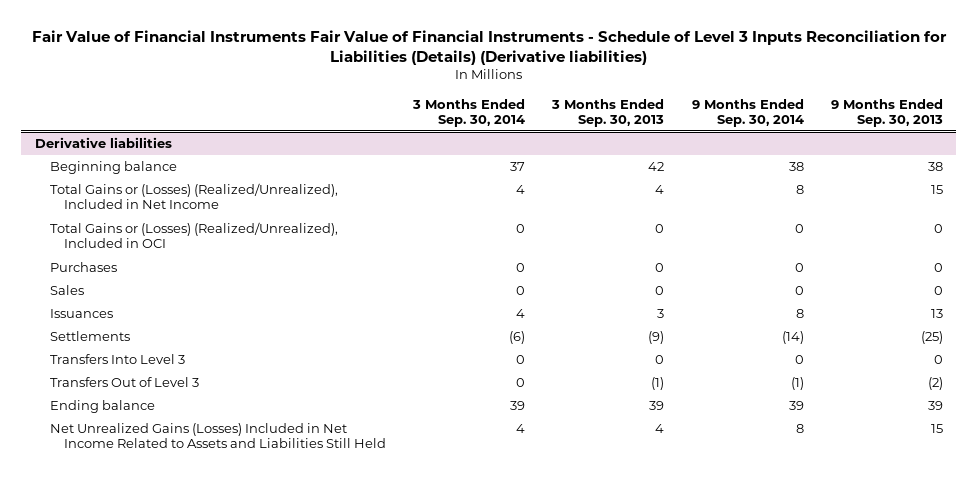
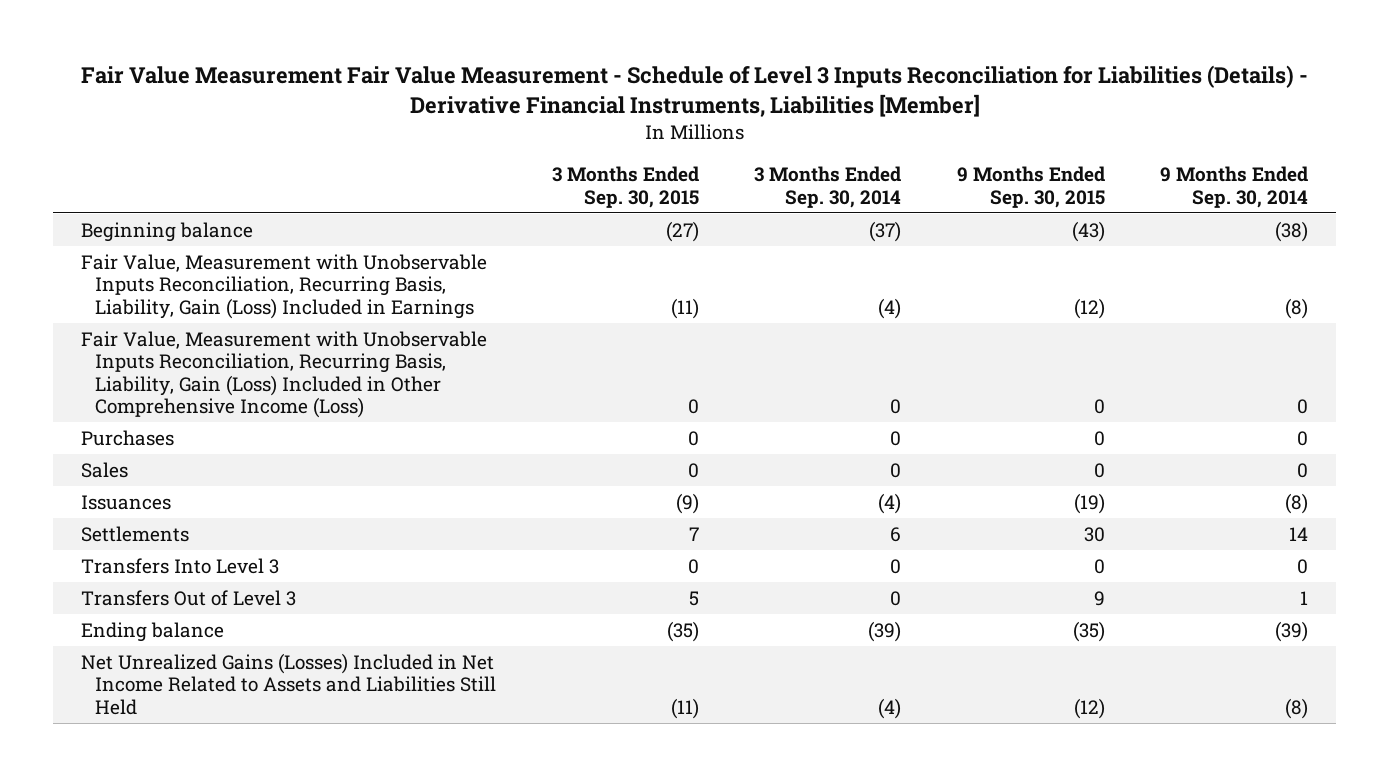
- Fair Value of Financial Instruments Fair Value of Financial Instruments - Schedule of Level 3 Inputs Reconciliation for Liabilities (Details) (Derivative liabilities)
+ Fair Value Measurement Fair Value Measurement - Schedule of Level 3 Inputs Reconciliation for Liabilities (Details) - Derivative Financial Instruments, Liabilities [Member]
- | 3 Months Ended Sep. 30, 2014 | 3 Months Ended Sep. 30, 2013 | 9 Months Ended Sep. 30, 2014 | 9 Months Ended Sep. 30, 2013
+ | 3 Months Ended Sep. 30, 2015 | 3 Months Ended Sep. 30, 2014 | 9 Months Ended Sep. 30, 2015 | 9 Months Ended Sep. 30, 2014
- Derivative liabilities
- Beginning balance | 37 | 42 | 38 | 38
- Total Gains or (Losses) (Realized/Unrealized), Included in Net Income | 4 | 4 | 8 | 15
- Total Gains or (Losses) (Realized/Unrealized), Included in OCI | 0 | 0 | 0 | 0
+ Beginning balance | (27) | (37) | (43) | (38)
+ Fair Value, Measurement with Unobservable Inputs Reconciliation, Recurring Basis, Liability, Gain (Loss) Included in Earnings | (11) | (4) | (12) | (8)
+ Fair Value, Measurement with Unobservable Inputs Reconciliation, Recurring Basis, Liability, Gain (Loss) Included in Other Comprehensive Income (Loss) | 0 | 0 | 0 | 0
- Issuances | 4 | 3 | 8 | 13
- Settlements | (6) | (9) | (14) | (25)
+ Issuances | (9) | (4) | (19) | (8)
+ Settlements | 7 | 6 | 30 | 14
- Transfers Out of Level 3 | 0 | (1) | (1) | (2)
- Ending balance | 39 | 39 | 39 | 39
- Net Unrealized Gains (Losses) Included in Net Income Related to Assets and Liabilities Still Held | 4 | 4 | 8 | 15
+ Transfers Out of Level 3 | 5 | 0 | 9 | 1
+ Ending balance | (35) | (39) | (35) | (39)
+ Net Unrealized Gains (Losses) Included in Net Income Related to Assets and Liabilities Still Held | (11) | (4) | (12) | (8)

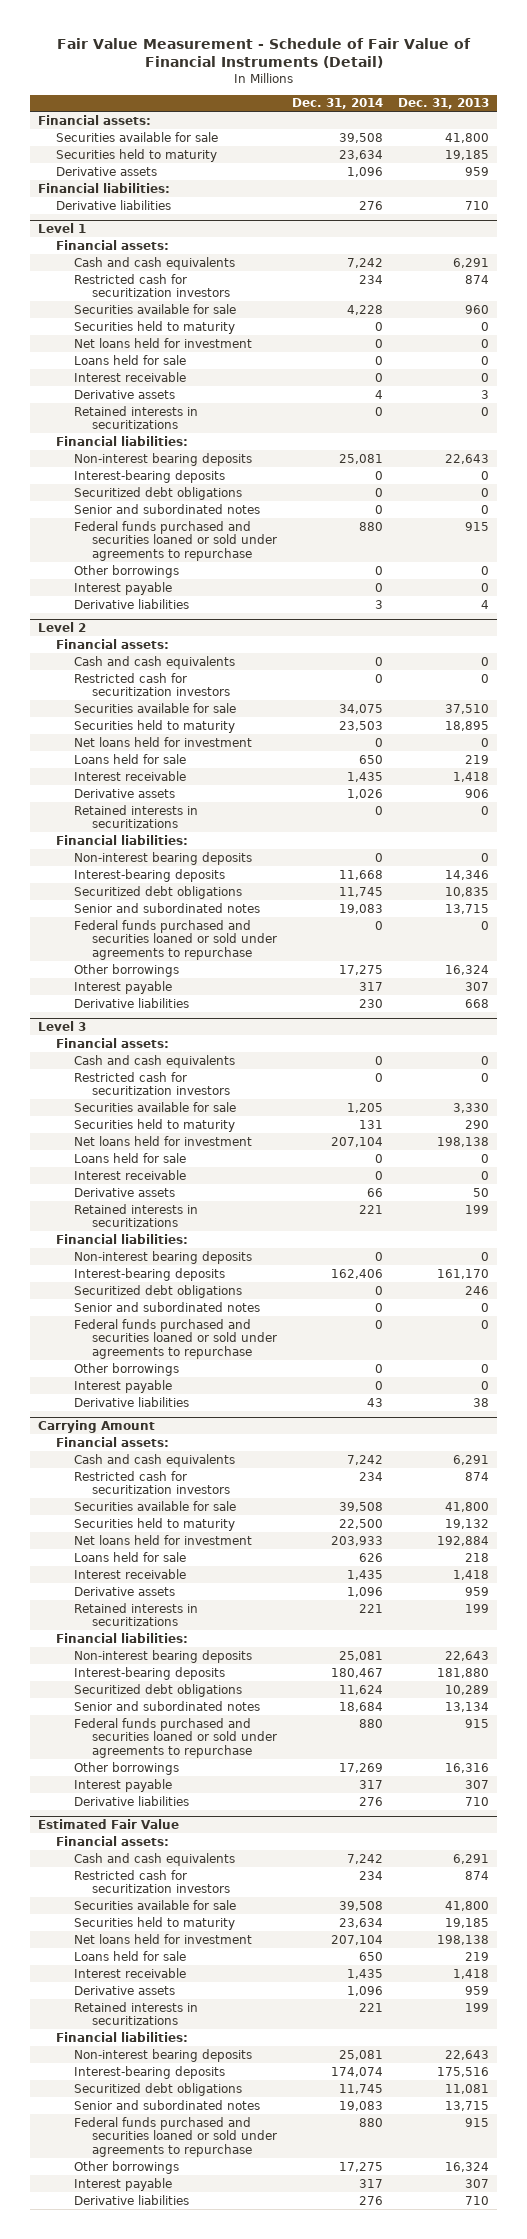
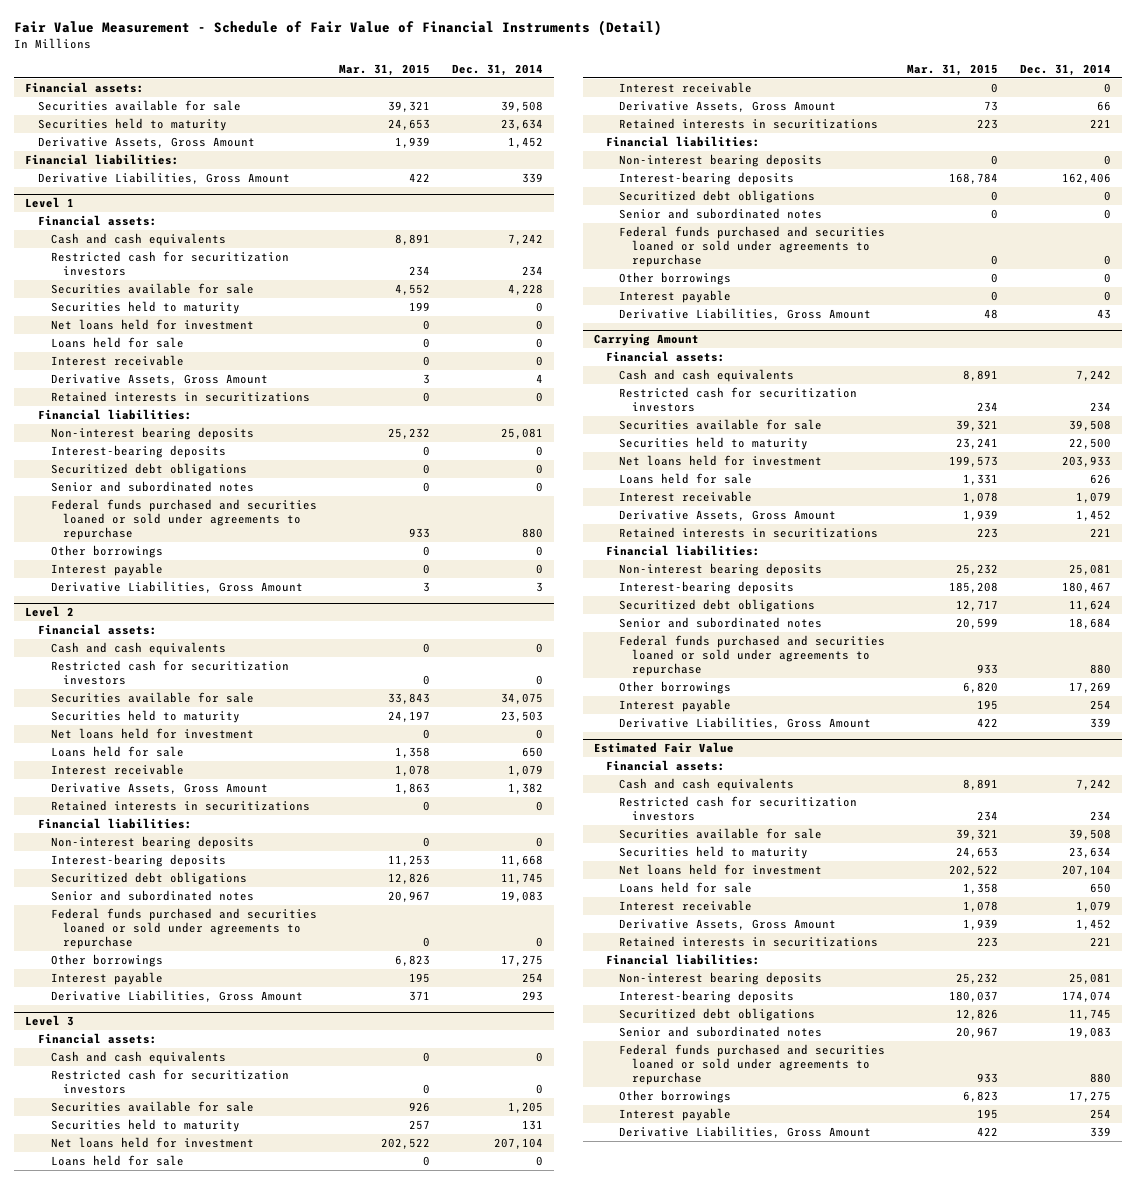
- | Dec. 31, 2014 | Dec. 31, 2013
+ | Mar. 31, 2015 | Dec. 31, 2014
- Derivative assets | 1,096 | 959
+ Derivative Assets, Gross Amount | 1,939 | 1,452
- Derivative liabilities | 276 | 710
+ Derivative Liabilities, Gross Amount | 422 | 339
@ Level 1
- Derivative assets | 4 | 3
+ Derivative Assets, Gross Amount | 3 | 4
- Derivative liabilities | 3 | 4
+ Derivative Liabilities, Gross Amount | 3 | 3
@ Level 2
- Interest receivable | 1,435 | 1,418
- Derivative assets | 1,026 | 906
+ Interest receivable | 1,078 | 1,079
+ Derivative Assets, Gross Amount | 1,863 | 1,382
- Interest payable | 317 | 307
- Derivative liabilities | 230 | 668
+ Interest payable | 195 | 254
+ Derivative Liabilities, Gross Amount | 371 | 293
@ Level 3
- Derivative assets | 66 | 50
+ Derivative Assets, Gross Amount | 73 | 66
- Derivative liabilities | 43 | 38
+ Derivative Liabilities, Gross Amount | 48 | 43
@ Carrying Amount
- Interest receivable | 1,435 | 1,418
- Derivative assets | 1,096 | 959
+ Interest receivable | 1,078 | 1,079
+ Derivative Assets, Gross Amount | 1,939 | 1,452
- Interest payable | 317 | 307
- Derivative liabilities | 276 | 710
+ Interest payable | 195 | 254
+ Derivative Liabilities, Gross Amount | 422 | 339
@ Estimated Fair Value
- Interest receivable | 1,435 | 1,418
- Derivative assets | 1,096 | 959
+ Interest receivable | 1,078 | 1,079
+ Derivative Assets, Gross Amount | 1,939 | 1,452
- Interest payable | 317 | 307
- Derivative liabilities | 276 | 710
+ Interest payable | 195 | 254
+ Derivative Liabilities, Gross Amount | 422 | 339

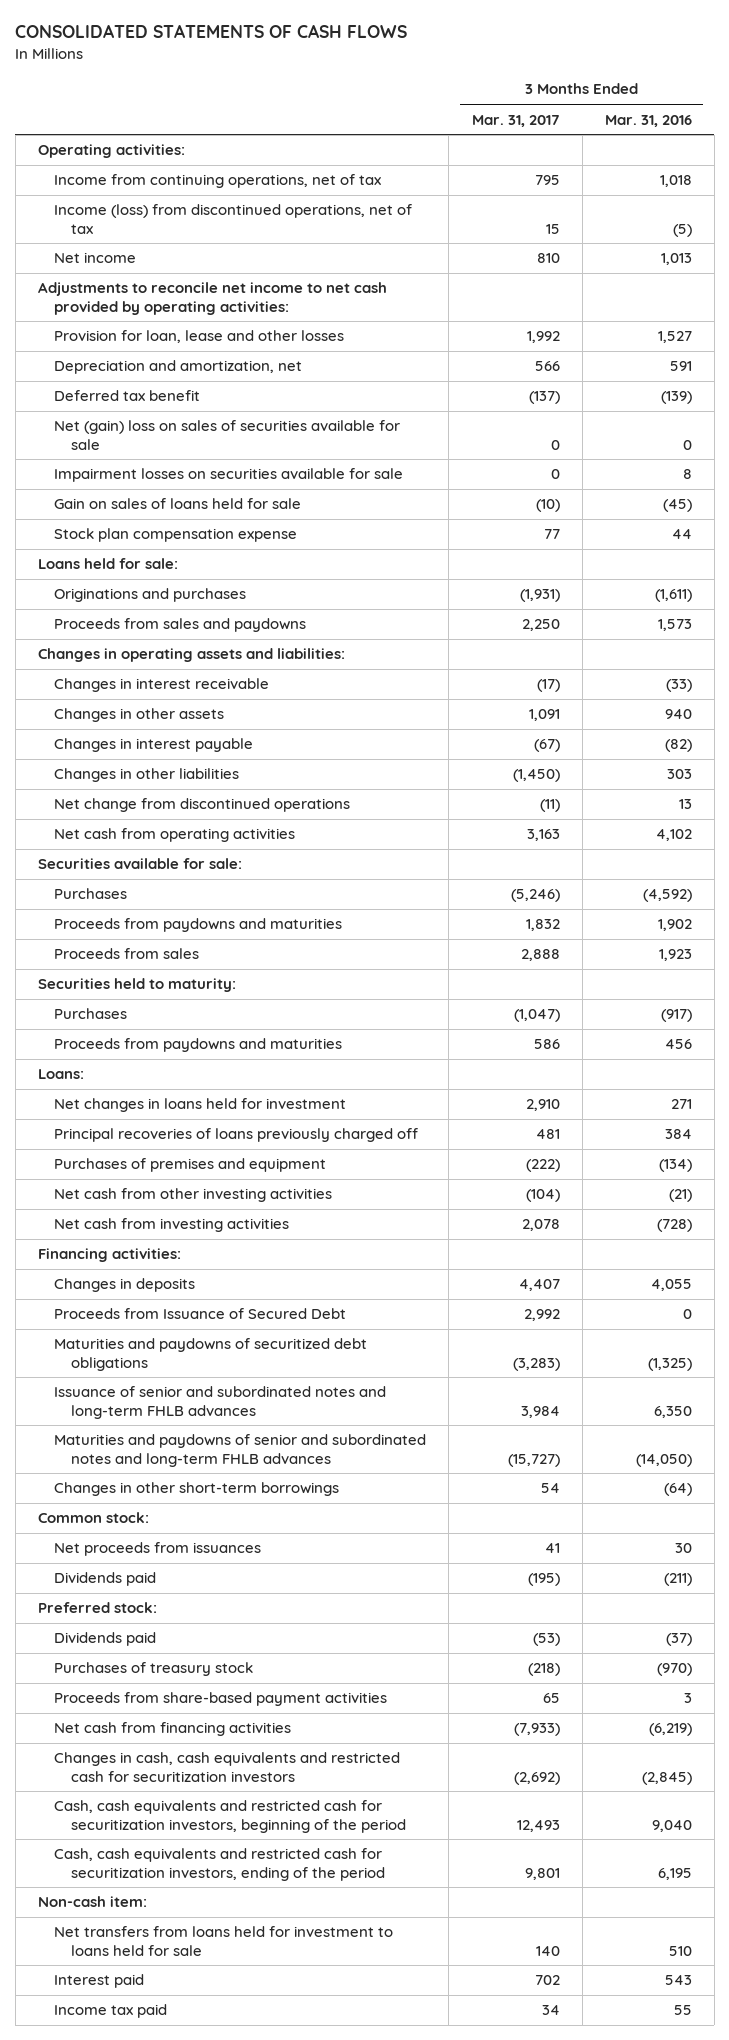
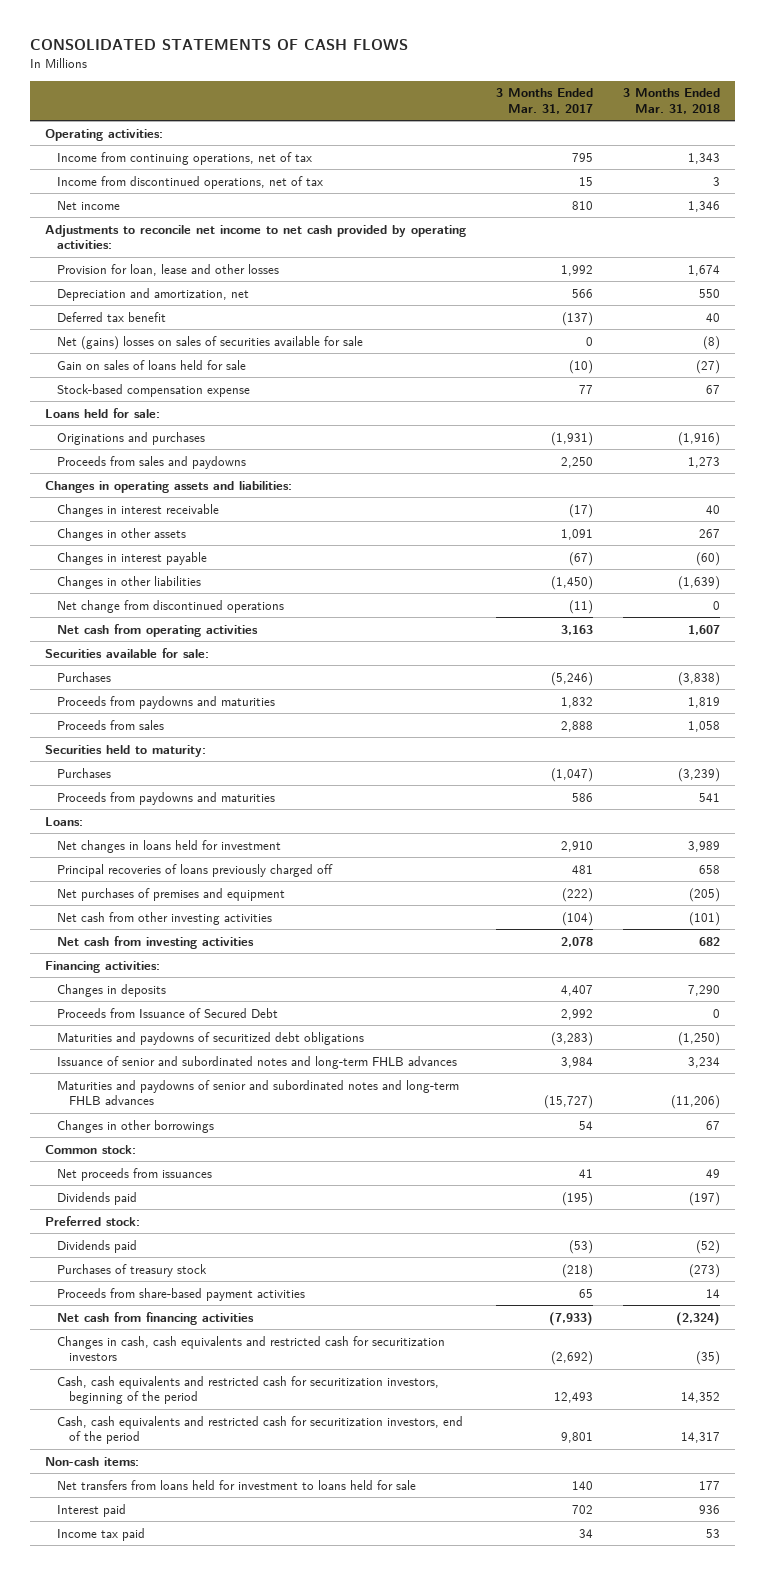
- | 3 Months Ended Mar. 31, 2017 | 3 Months Ended Mar. 31, 2016
+ | 3 Months Ended Mar. 31, 2017 | 3 Months Ended Mar. 31, 2018
- Income (loss) from discontinued operations, net of tax | 15 | (5)
+ Income from discontinued operations, net of tax | 15 | 3
- Net (gain) loss on sales of securities available for sale | 0 | 0
- Impairment losses on securities available for sale | 0 | 8
+ Net (gains) losses on sales of securities available for sale | 0 | (8)
- Stock plan compensation expense | 77 | 44
+ Stock-based compensation expense | 77 | 67
- Purchases of premises and equipment | (222) | (134)
+ Net purchases of premises and equipment | (222) | (205)
- Changes in other short-term borrowings | 54 | (64)
+ Changes in other borrowings | 54 | 67
- Cash, cash equivalents and restricted cash for securitization investors, ending of the period | 9,801 | 6,195
- Non-cash item:
+ Cash, cash equivalents and restricted cash for securitization investors, end of the period | 9,801 | 14,317
+ Non-cash items:

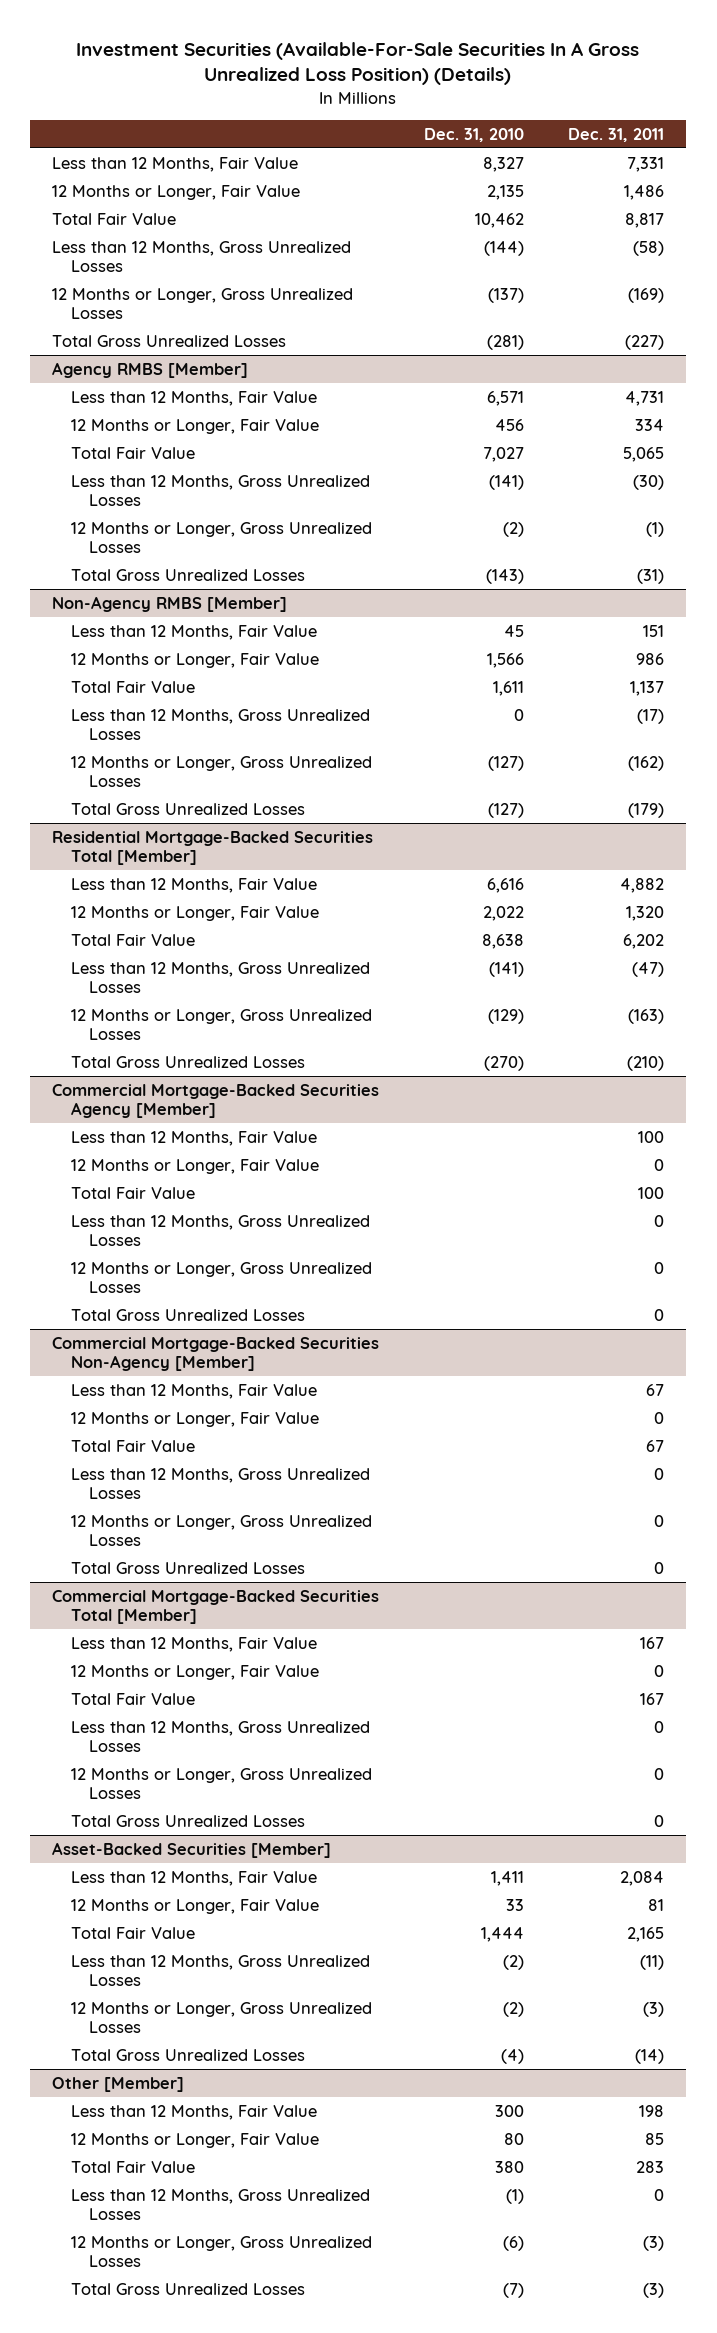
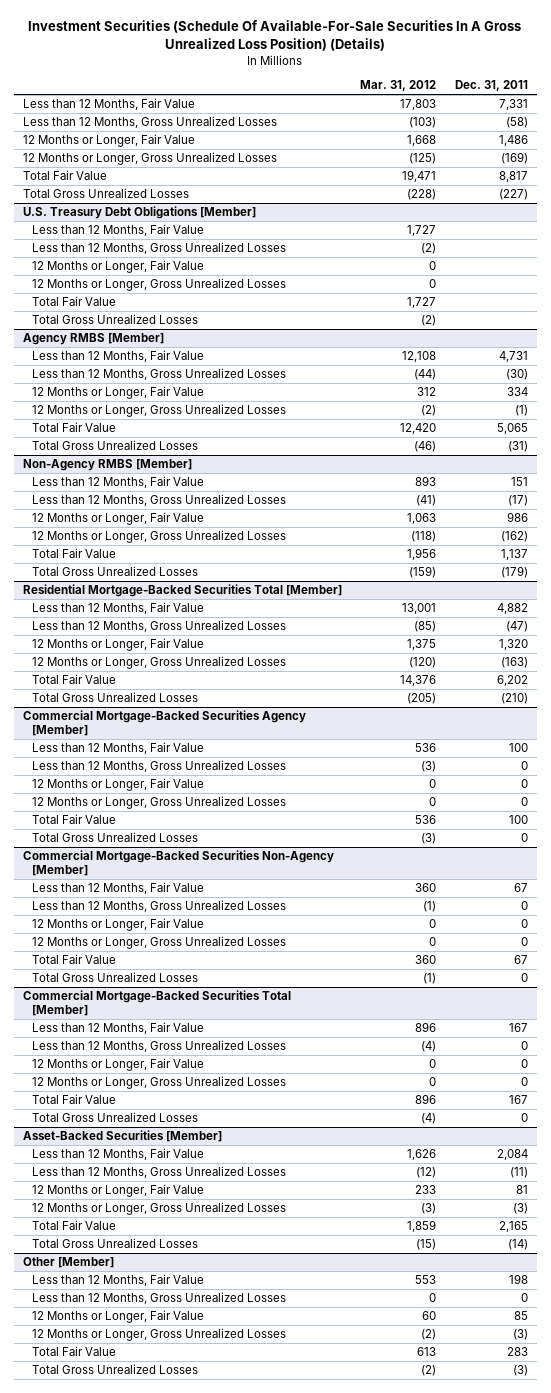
- Investment Securities (Available-For-Sale Securities In A Gross Unrealized Loss Position) (Details)
+ Investment Securities (Schedule Of Available-For-Sale Securities In A Gross Unrealized Loss Position) (Details)
- | Dec. 31, 2010 | Dec. 31, 2011
+ | Mar. 31, 2012 | Dec. 31, 2011
moved down: 12 Months or Longer, Fair Value | 1,668 | 1,486
moved down: Total Fair Value | 19,471 | 8,817
+ U.S. Treasury Debt Obligations [Member]
+ Less than 12 Months, Fair Value | 1,727 |
+ Less than 12 Months, Gross Unrealized Losses | (2) |
+ 12 Months or Longer, Fair Value | 0 |
+ 12 Months or Longer, Gross Unrealized Losses | 0 |
+ Total Fair Value | 1,727 |
+ Total Gross Unrealized Losses | (2) |
@ Agency RMBS [Member]
moved down: 12 Months or Longer, Fair Value | 312 | 334
moved down: Total Fair Value | 12,420 | 5,065
@ Non-Agency RMBS [Member]
moved down: 12 Months or Longer, Fair Value | 1,063 | 986
moved down: Total Fair Value | 1,956 | 1,137
@ Residential Mortgage-Backed Securities Total [Member]
moved down: 12 Months or Longer, Fair Value | 1,375 | 1,320
moved down: Total Fair Value | 14,376 | 6,202
@ Commercial Mortgage-Backed Securities Agency [Member]
moved down: 12 Months or Longer, Fair Value | 0 | 0
moved down: Total Fair Value | 536 | 100
@ Commercial Mortgage-Backed Securities Non-Agency [Member]
moved down: 12 Months or Longer, Fair Value | 0 | 0
moved down: Total Fair Value | 360 | 67
@ Commercial Mortgage-Backed Securities Total [Member]
moved down: 12 Months or Longer, Fair Value | 0 | 0
moved down: Total Fair Value | 896 | 167
@ Asset-Backed Securities [Member]
moved down: 12 Months or Longer, Fair Value | 233 | 81
moved down: Total Fair Value | 1,859 | 2,165
@ Other [Member]
moved down: 12 Months or Longer, Fair Value | 60 | 85
moved down: Total Fair Value | 613 | 283

